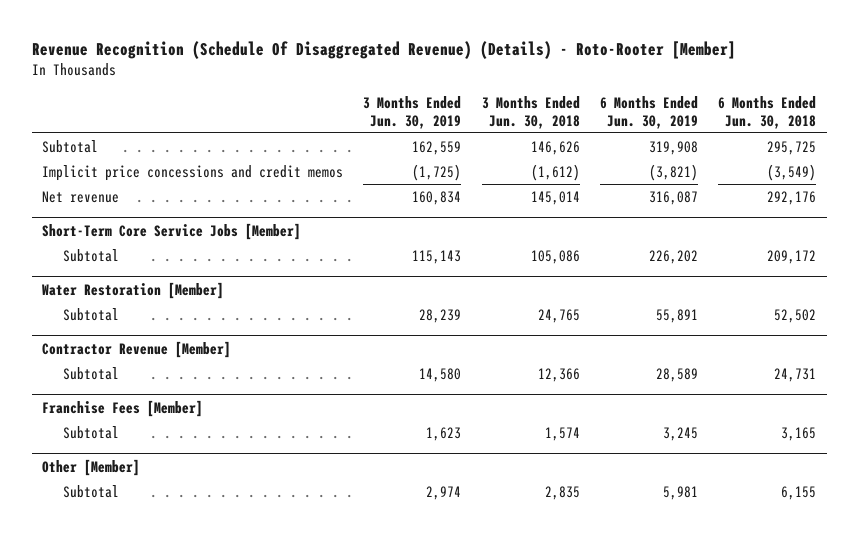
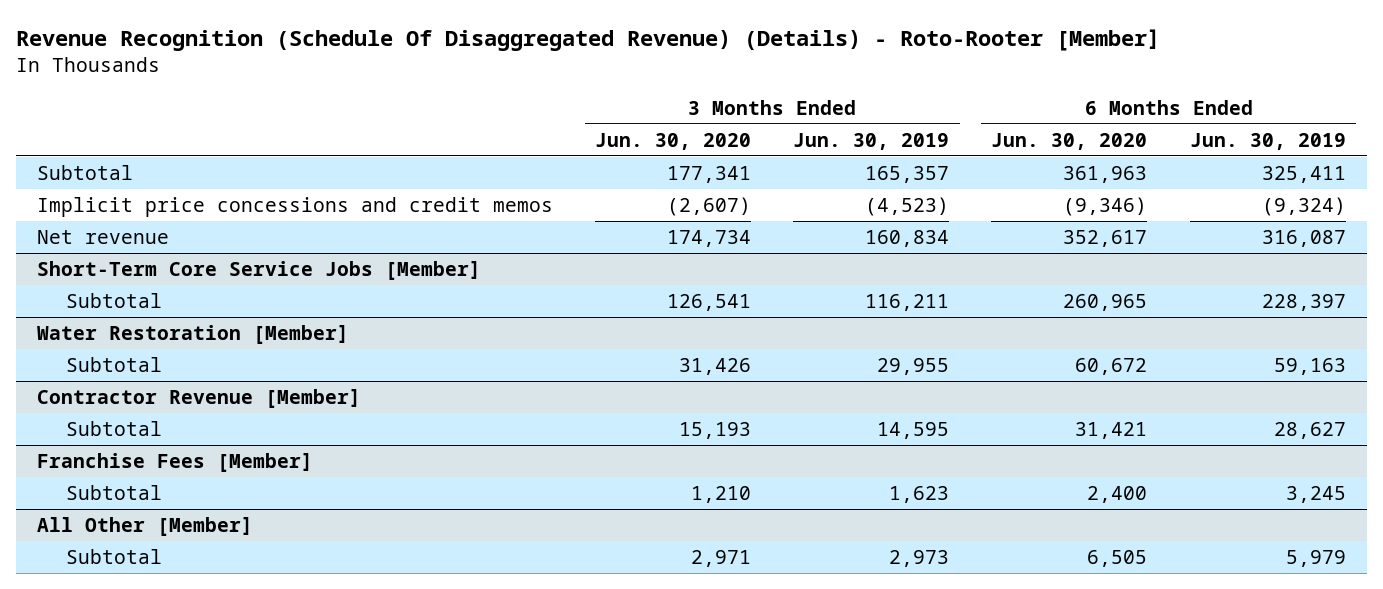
- | 3 Months Ended Jun. 30, 2019 | 3 Months Ended Jun. 30, 2018 | 6 Months Ended Jun. 30, 2019 | 6 Months Ended Jun. 30, 2018
+ | 3 Months Ended Jun. 30, 2020 | 3 Months Ended Jun. 30, 2019 | 6 Months Ended Jun. 30, 2020 | 6 Months Ended Jun. 30, 2019
- Subtotal | 162,559 | 146,626 | 319,908 | 295,725
- Implicit price concessions and credit memos | (1,725) | (1,612) | (3,821) | (3,549)
+ Subtotal | 177,341 | 165,357 | 361,963 | 325,411
+ Implicit price concessions and credit memos | (2,607) | (4,523) | (9,346) | (9,324)
@ Short-Term Core Service Jobs [Member]
- Subtotal | 115,143 | 105,086 | 226,202 | 209,172
+ Subtotal | 126,541 | 116,211 | 260,965 | 228,397
@ Water Restoration [Member]
- Subtotal | 28,239 | 24,765 | 55,891 | 52,502
+ Subtotal | 31,426 | 29,955 | 60,672 | 59,163
@ Contractor Revenue [Member]
- Subtotal | 14,580 | 12,366 | 28,589 | 24,731
+ Subtotal | 15,193 | 14,595 | 31,421 | 28,627
- Other [Member]
- Subtotal | 2,974 | 2,835 | 5,981 | 6,155
+ All Other [Member]
+ Subtotal | 2,971 | 2,973 | 6,505 | 5,979

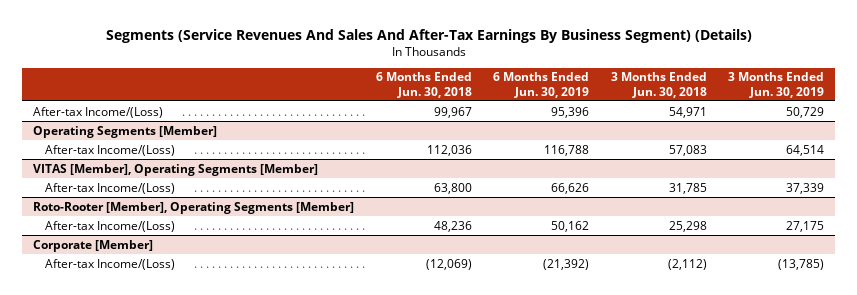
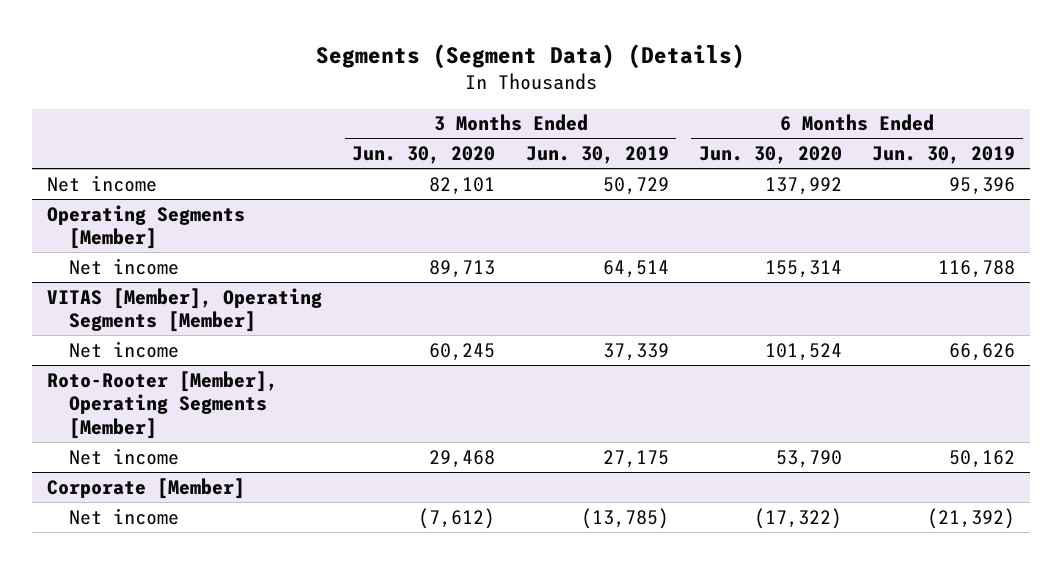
- Segments (Service Revenues And Sales And After-Tax Earnings By Business Segment) (Details)
+ Segments (Segment Data) (Details)
- | 6 Months Ended Jun. 30, 2018 | 6 Months Ended Jun. 30, 2019 | 3 Months Ended Jun. 30, 2018 | 3 Months Ended Jun. 30, 2019
+ | 3 Months Ended Jun. 30, 2020 | 3 Months Ended Jun. 30, 2019 | 6 Months Ended Jun. 30, 2020 | 6 Months Ended Jun. 30, 2019
- After-tax Income/(Loss) | 99,967 | 95,396 | 54,971 | 50,729
+ Net income | 82,101 | 50,729 | 137,992 | 95,396
@ Operating Segments [Member]
- After-tax Income/(Loss) | 112,036 | 116,788 | 57,083 | 64,514
+ Net income | 89,713 | 64,514 | 155,314 | 116,788
@ VITAS [Member], Operating Segments [Member]
- After-tax Income/(Loss) | 63,800 | 66,626 | 31,785 | 37,339
+ Net income | 60,245 | 37,339 | 101,524 | 66,626
@ Roto-Rooter [Member], Operating Segments [Member]
- After-tax Income/(Loss) | 48,236 | 50,162 | 25,298 | 27,175
+ Net income | 29,468 | 27,175 | 53,790 | 50,162
@ Corporate [Member]
- After-tax Income/(Loss) | (12,069) | (21,392) | (2,112) | (13,785)
+ Net income | (7,612) | (13,785) | (17,322) | (21,392)

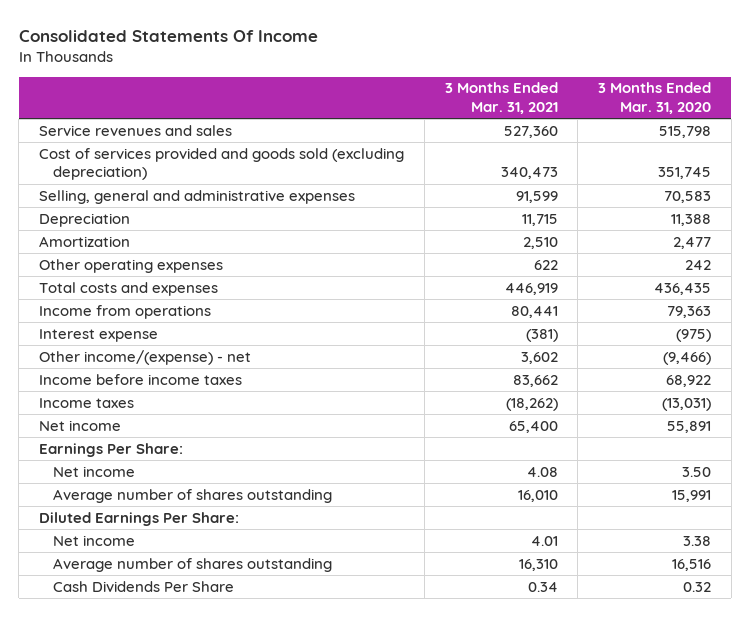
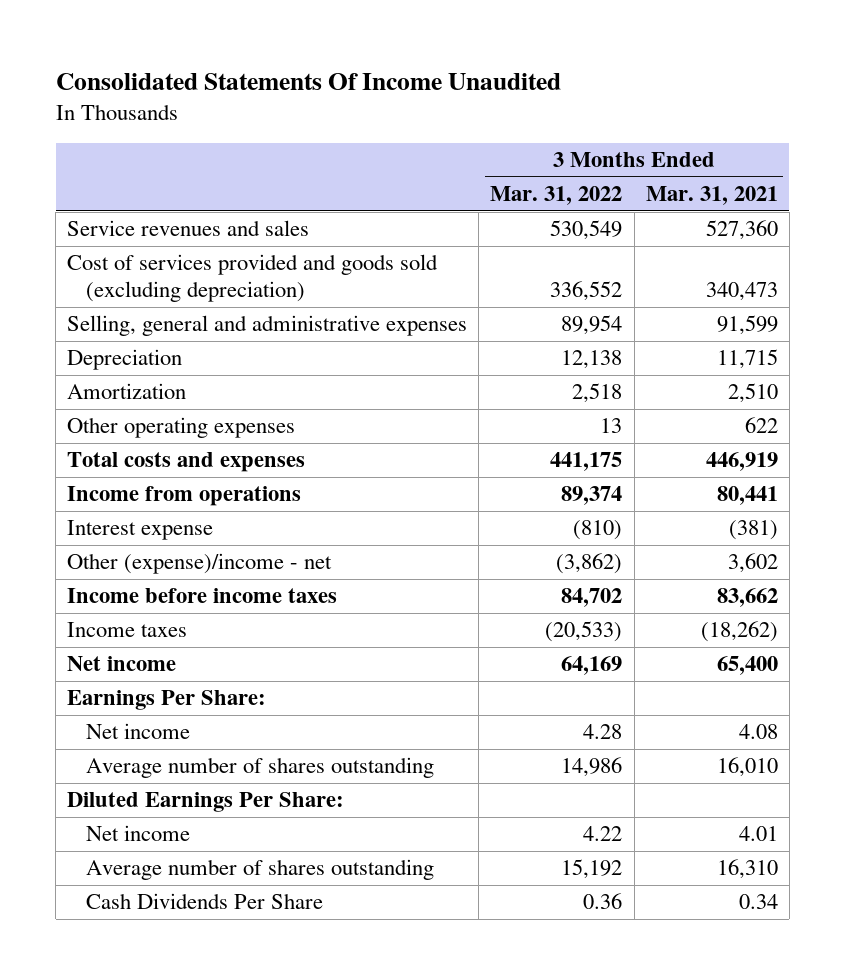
- Consolidated Statements Of Income
+ Consolidated Statements Of Income Unaudited
- | 3 Months Ended Mar. 31, 2021 | 3 Months Ended Mar. 31, 2020
+ | 3 Months Ended Mar. 31, 2022 | 3 Months Ended Mar. 31, 2021
- Other income/(expense) - net | 3,602 | (9,466)
+ Other (expense)/income - net | (3,862) | 3,602

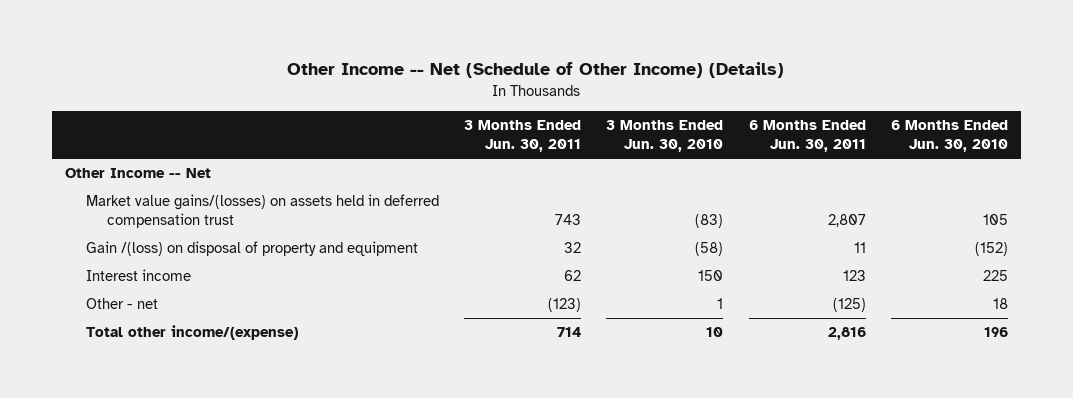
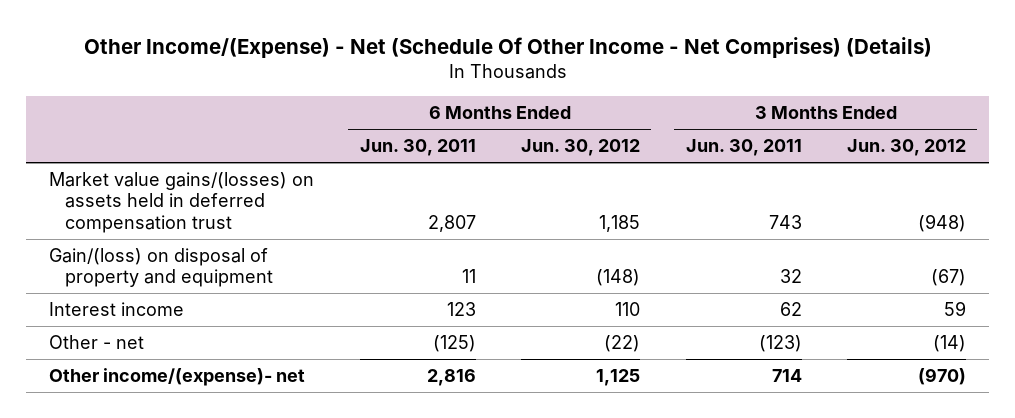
- Other Income -- Net (Schedule of Other Income) (Details)
+ Other Income/(Expense) - Net (Schedule Of Other Income - Net Comprises) (Details)
- | 3 Months Ended Jun. 30, 2011 | 3 Months Ended Jun. 30, 2010 | 6 Months Ended Jun. 30, 2011 | 6 Months Ended Jun. 30, 2010
+ | 6 Months Ended Jun. 30, 2011 | 6 Months Ended Jun. 30, 2012 | 3 Months Ended Jun. 30, 2011 | 3 Months Ended Jun. 30, 2012
- Other Income -- Net
- Gain /(loss) on disposal of property and equipment | 32 | (58) | 11 | (152)
+ Gain/(loss) on disposal of property and equipment | 11 | (148) | 32 | (67)
- Total other income/(expense) | 714 | 10 | 2,816 | 196
+ Other income/(expense)- net | 2,816 | 1,125 | 714 | (970)

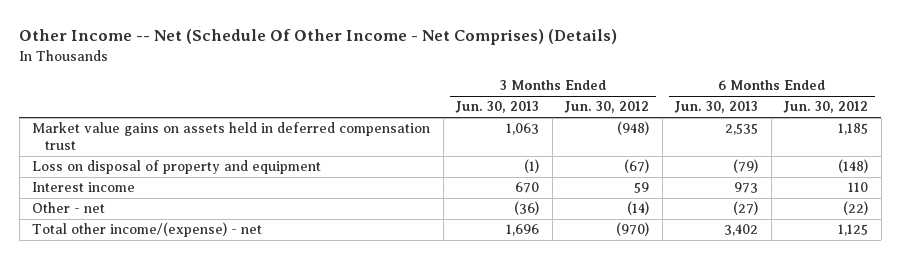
- Other Income/(Expense) - Net (Schedule Of Other Income - Net Comprises) (Details)
+ Other Income -- Net (Schedule Of Other Income - Net Comprises) (Details)
- | 6 Months Ended Jun. 30, 2011 | 6 Months Ended Jun. 30, 2012 | 3 Months Ended Jun. 30, 2011 | 3 Months Ended Jun. 30, 2012
+ | 3 Months Ended Jun. 30, 2013 | 3 Months Ended Jun. 30, 2012 | 6 Months Ended Jun. 30, 2013 | 6 Months Ended Jun. 30, 2012
- Market value gains/(losses) on assets held in deferred compensation trust | 2,807 | 1,185 | 743 | (948)
- Gain/(loss) on disposal of property and equipment | 11 | (148) | 32 | (67)
+ Market value gains on assets held in deferred compensation trust | 1,063 | (948) | 2,535 | 1,185
+ Loss on disposal of property and equipment | (1) | (67) | (79) | (148)
- Other income/(expense)- net | 2,816 | 1,125 | 714 | (970)
+ Total other income/(expense) - net | 1,696 | (970) | 3,402 | 1,125

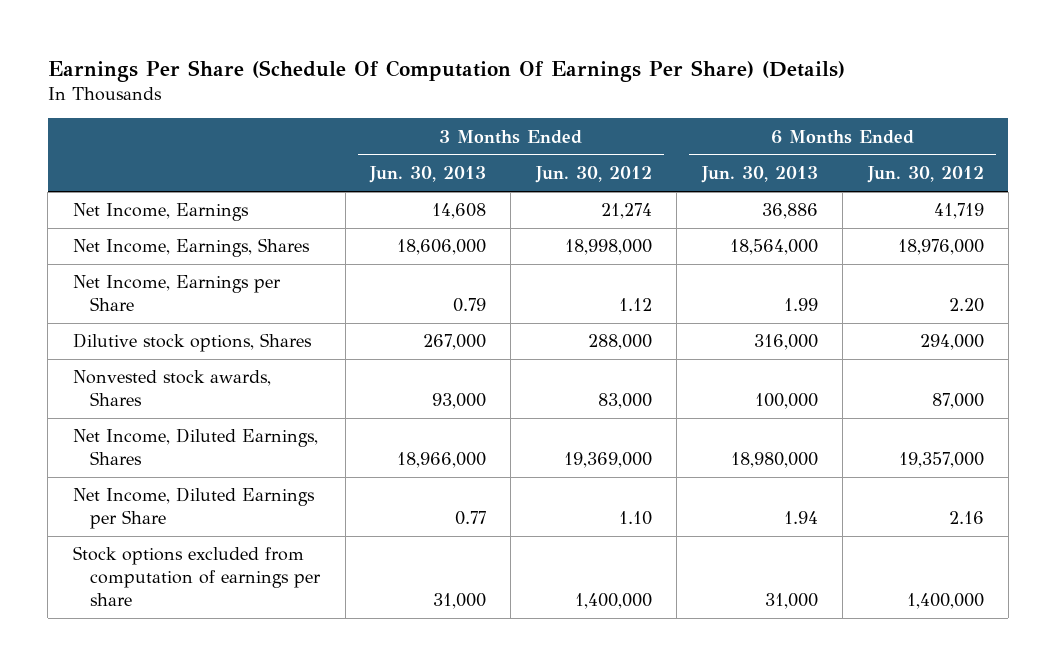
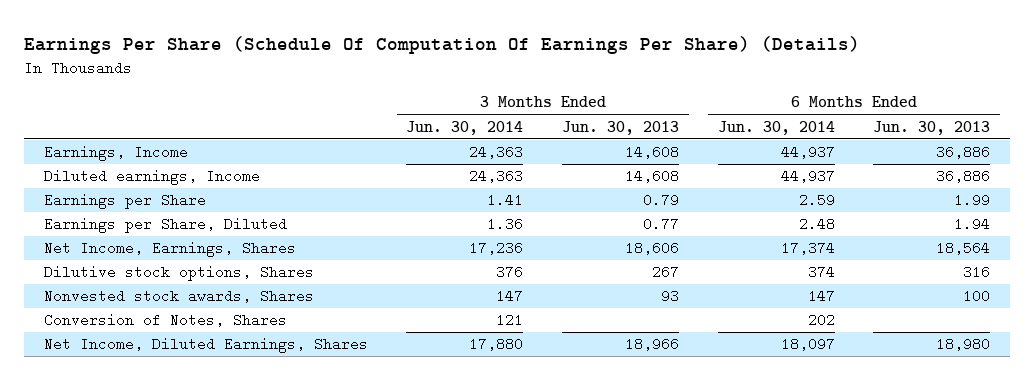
- | 3 Months Ended Jun. 30, 2013 | 3 Months Ended Jun. 30, 2012 | 6 Months Ended Jun. 30, 2013 | 6 Months Ended Jun. 30, 2012
+ | 3 Months Ended Jun. 30, 2014 | 3 Months Ended Jun. 30, 2013 | 6 Months Ended Jun. 30, 2014 | 6 Months Ended Jun. 30, 2013
- Net Income, Earnings | 14,608 | 21,274 | 36,886 | 41,719
- Net Income, Earnings, Shares | 18,606,000 | 18,998,000 | 18,564,000 | 18,976,000
- Net Income, Earnings per Share | 0.79 | 1.12 | 1.99 | 2.20
- Dilutive stock options, Shares | 267,000 | 288,000 | 316,000 | 294,000
- Nonvested stock awards, Shares | 93,000 | 83,000 | 100,000 | 87,000
- Net Income, Diluted Earnings, Shares | 18,966,000 | 19,369,000 | 18,980,000 | 19,357,000
- Net Income, Diluted Earnings per Share | 0.77 | 1.10 | 1.94 | 2.16
- Stock options excluded from computation of earnings per share | 31,000 | 1,400,000 | 31,000 | 1,400,000
+ Earnings, Income | 24,363 | 14,608 | 44,937 | 36,886
+ Diluted earnings, Income | 24,363 | 14,608 | 44,937 | 36,886
+ Earnings per Share | 1.41 | 0.79 | 2.59 | 1.99
+ Earnings per Share, Diluted | 1.36 | 0.77 | 2.48 | 1.94
+ Net Income, Earnings, Shares | 17,236 | 18,606 | 17,374 | 18,564
+ Dilutive stock options, Shares | 376 | 267 | 374 | 316
+ Nonvested stock awards, Shares | 147 | 93 | 147 | 100
+ Conversion of Notes, Shares | 121 | | 202 |
+ Net Income, Diluted Earnings, Shares | 17,880 | 18,966 | 18,097 | 18,980

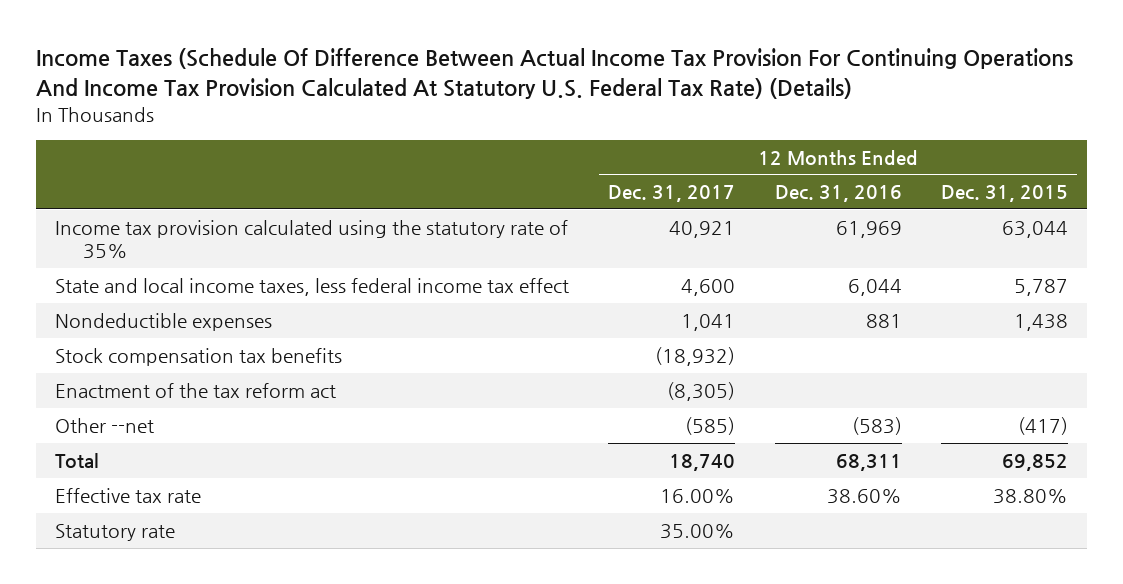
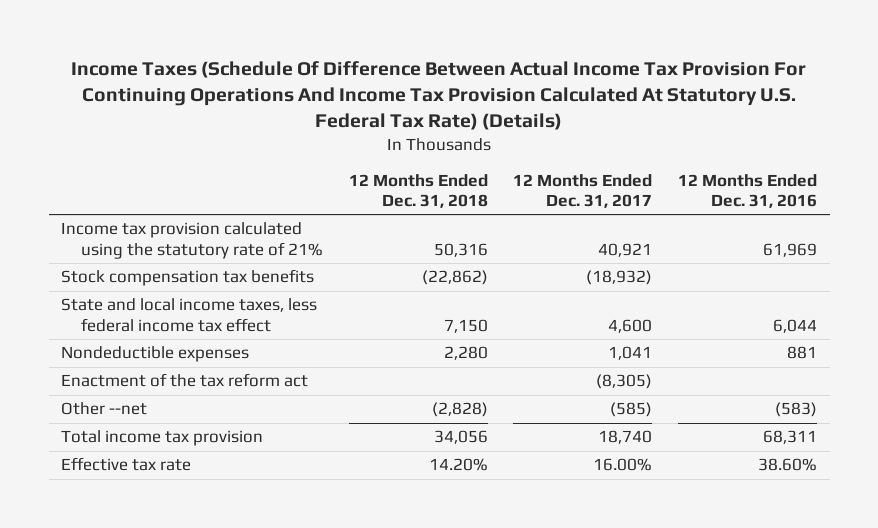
- | 12 Months Ended Dec. 31, 2017 | 12 Months Ended Dec. 31, 2016 | 12 Months Ended Dec. 31, 2015
+ | 12 Months Ended Dec. 31, 2018 | 12 Months Ended Dec. 31, 2017 | 12 Months Ended Dec. 31, 2016
- Income tax provision calculated using the statutory rate of 35% | 40,921 | 61,969 | 63,044
+ Income tax provision calculated using the statutory rate of 21% | 50,316 | 40,921 | 61,969
moved up: Stock compensation tax benefits | (22,862) | (18,932) |
- Total | 18,740 | 68,311 | 69,852
+ Total income tax provision | 34,056 | 18,740 | 68,311
- Statutory rate | 35.00% | |

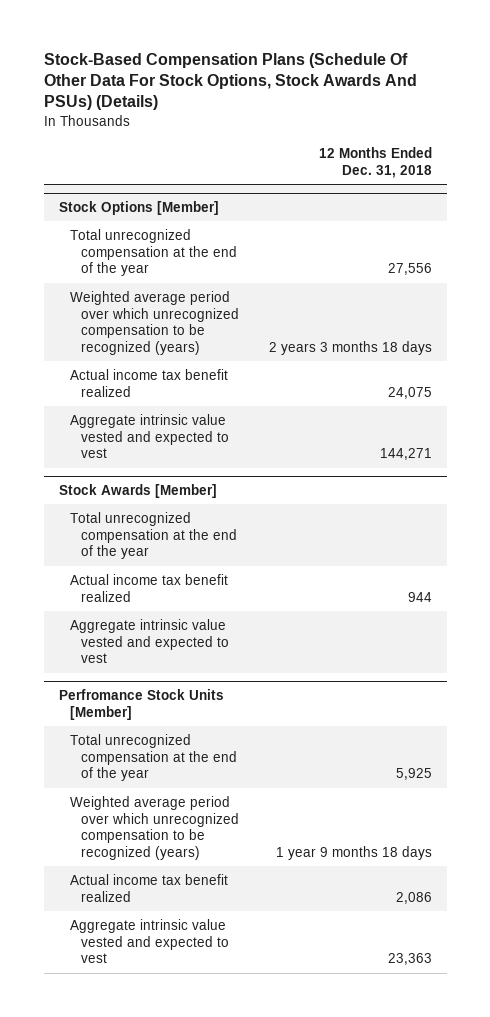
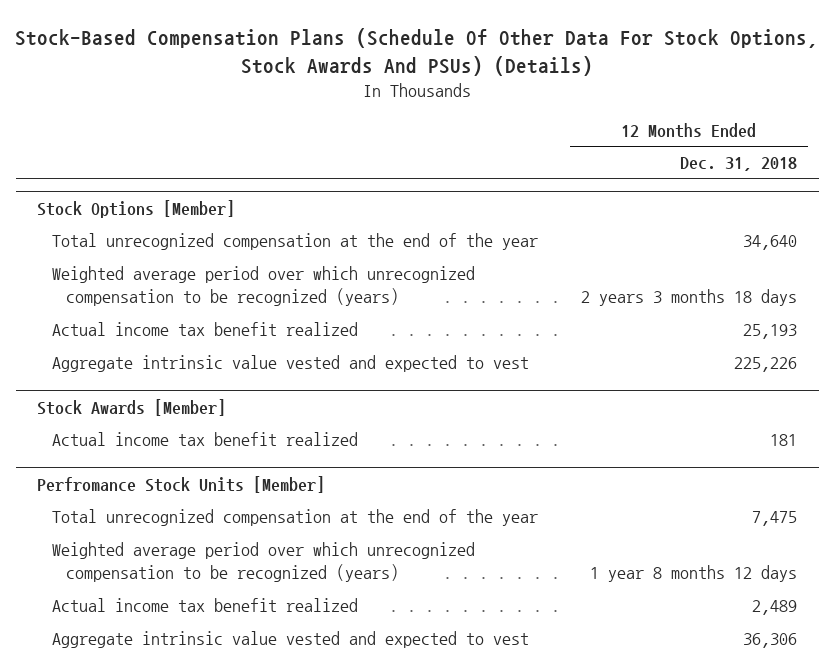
@ Stock Options [Member]
- Total unrecognized compensation at the end of the year | 27,556
+ Total unrecognized compensation at the end of the year | 34,640
- Actual income tax benefit realized | 24,075
- Aggregate intrinsic value vested and expected to vest | 144,271
+ Actual income tax benefit realized | 25,193
+ Aggregate intrinsic value vested and expected to vest | 225,226
@ Stock Awards [Member]
- Total unrecognized compensation at the end of the year
- Actual income tax benefit realized | 944
- Aggregate intrinsic value vested and expected to vest
+ Actual income tax benefit realized | 181
@ Perfromance Stock Units [Member]
- Total unrecognized compensation at the end of the year | 5,925
- Weighted average period over which unrecognized compensation to be recognized (years) | 1 year 9 months 18 days
- Actual income tax benefit realized | 2,086
- Aggregate intrinsic value vested and expected to vest | 23,363
+ Total unrecognized compensation at the end of the year | 7,475
+ Weighted average period over which unrecognized compensation to be recognized (years) | 1 year 8 months 12 days
+ Actual income tax benefit realized | 2,489
+ Aggregate intrinsic value vested and expected to vest | 36,306

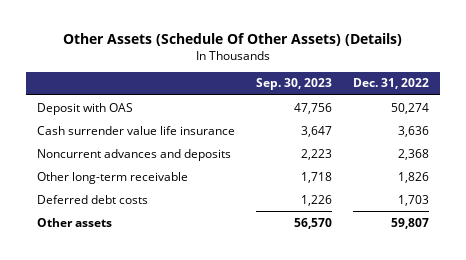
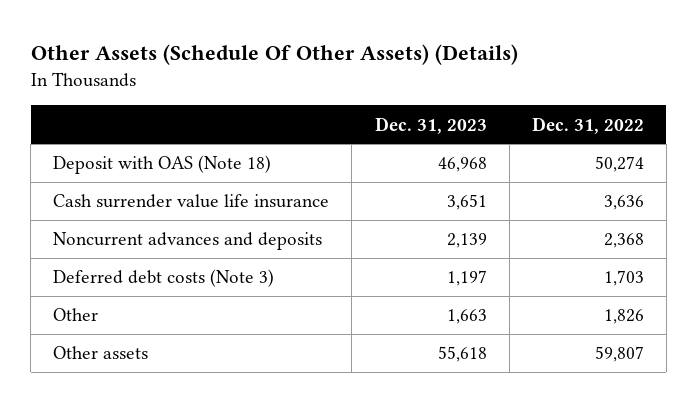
- | Sep. 30, 2023 | Dec. 31, 2022
+ | Dec. 31, 2023 | Dec. 31, 2022
- Deposit with OAS | 47,756 | 50,274
+ Deposit with OAS (Note 18) | 46,968 | 50,274
- Other long-term receivable | 1,718 | 1,826
- Deferred debt costs | 1,226 | 1,703
+ Deferred debt costs (Note 3) | 1,197 | 1,703
+ Other | 1,663 | 1,826

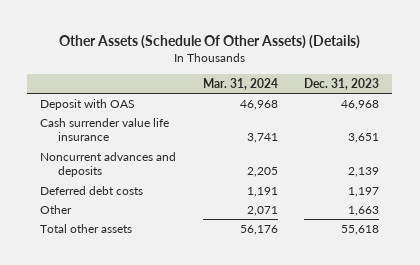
- | Dec. 31, 2023 | Dec. 31, 2022
+ | Mar. 31, 2024 | Dec. 31, 2023
- Deposit with OAS (Note 18) | 46,968 | 50,274
+ Deposit with OAS | 46,968 | 46,968
- Deferred debt costs (Note 3) | 1,197 | 1,703
+ Deferred debt costs | 1,191 | 1,197
- Other assets | 55,618 | 59,807
+ Total other assets | 56,176 | 55,618

